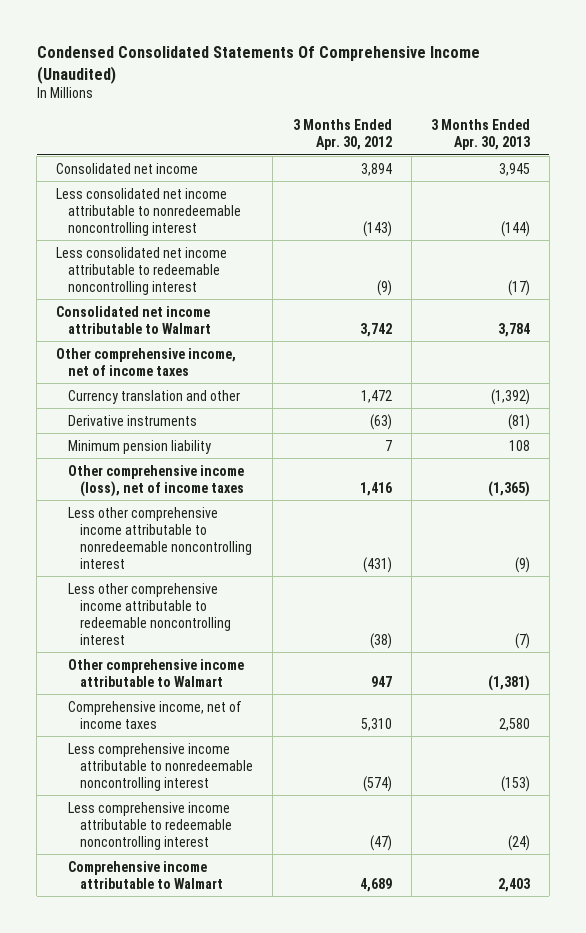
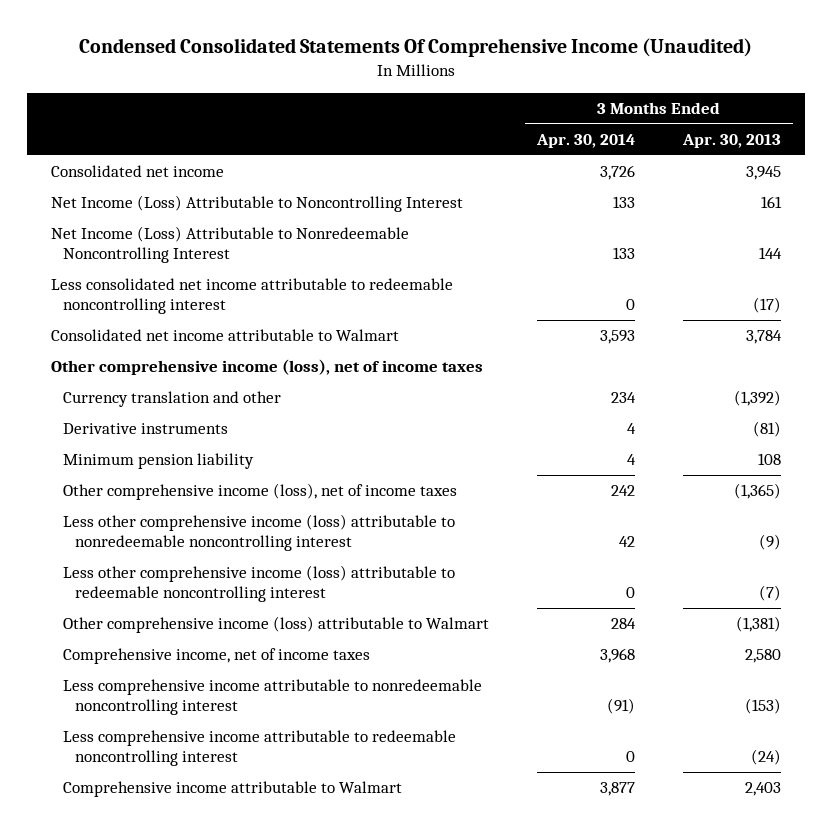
- | 3 Months Ended Apr. 30, 2012 | 3 Months Ended Apr. 30, 2013
+ | 3 Months Ended Apr. 30, 2014 | 3 Months Ended Apr. 30, 2013
- Less consolidated net income attributable to nonredeemable noncontrolling interest | (143) | (144)
+ Net Income (Loss) Attributable to Noncontrolling Interest | 133 | 161
+ Net Income (Loss) Attributable to Nonredeemable Noncontrolling Interest | 133 | 144
- Other comprehensive income, net of income taxes
+ Other comprehensive income (loss), net of income taxes
- Less other comprehensive income attributable to nonredeemable noncontrolling interest | (431) | (9)
- Less other comprehensive income attributable to redeemable noncontrolling interest | (38) | (7)
- Other comprehensive income attributable to Walmart | 947 | (1,381)
+ Less other comprehensive income (loss) attributable to nonredeemable noncontrolling interest | 42 | (9)
+ Less other comprehensive income (loss) attributable to redeemable noncontrolling interest | 0 | (7)
+ Other comprehensive income (loss) attributable to Walmart | 284 | (1,381)

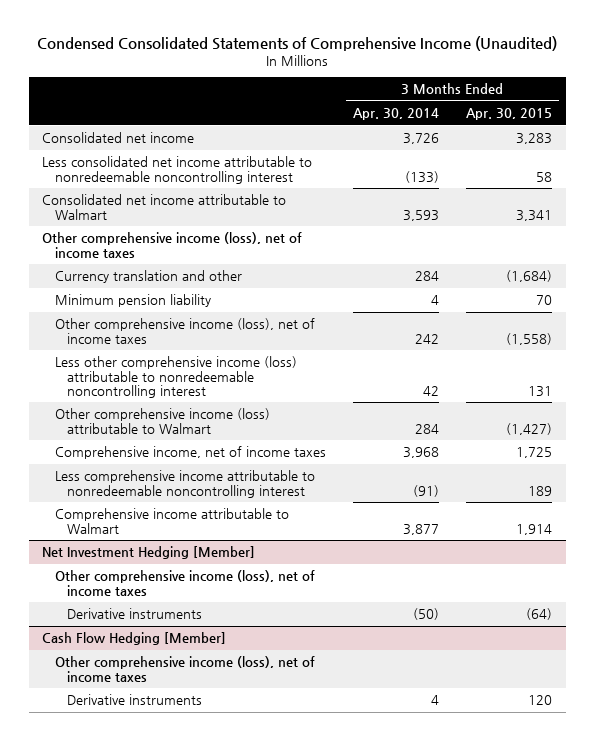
- Condensed Consolidated Statements Of Comprehensive Income (Unaudited)
+ Condensed Consolidated Statements of Comprehensive Income (Unaudited)
- | 3 Months Ended Apr. 30, 2014 | 3 Months Ended Apr. 30, 2013
+ | 3 Months Ended Apr. 30, 2014 | 3 Months Ended Apr. 30, 2015
- Net Income (Loss) Attributable to Noncontrolling Interest | 133 | 161
- Net Income (Loss) Attributable to Nonredeemable Noncontrolling Interest | 133 | 144
- Less consolidated net income attributable to redeemable noncontrolling interest | 0 | (17)
+ Less consolidated net income attributable to nonredeemable noncontrolling interest | (133) | 58
- Currency translation and other | 234 | (1,392)
- Derivative instruments | 4 | (81)
+ Currency translation and other | 284 | (1,684)
- Less other comprehensive income (loss) attributable to redeemable noncontrolling interest | 0 | (7)
- Less comprehensive income attributable to redeemable noncontrolling interest | 0 | (24)
+ Net Investment Hedging [Member]
+ Other comprehensive income (loss), net of income taxes
+ Derivative instruments | (50) | (64)
+ Cash Flow Hedging [Member]
+ Other comprehensive income (loss), net of income taxes
+ Derivative instruments | 4 | 120

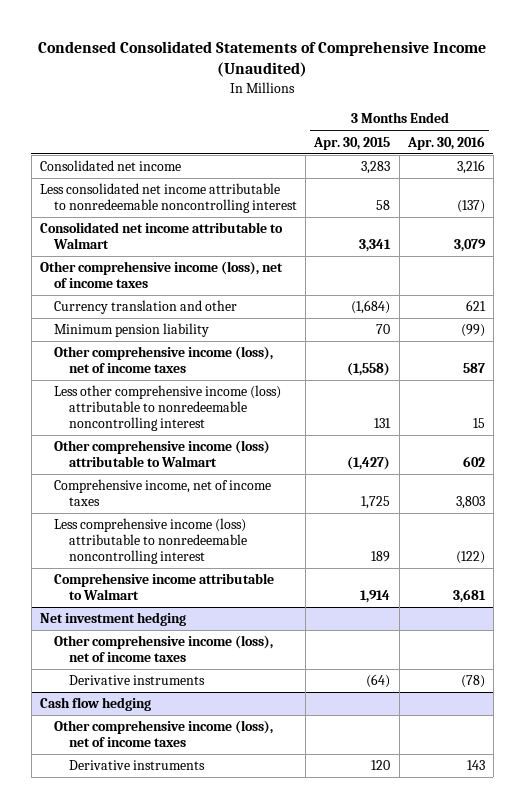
- | 3 Months Ended Apr. 30, 2014 | 3 Months Ended Apr. 30, 2015
+ | 3 Months Ended Apr. 30, 2015 | 3 Months Ended Apr. 30, 2016
- Less comprehensive income attributable to nonredeemable noncontrolling interest | (91) | 189
+ Less comprehensive income (loss) attributable to nonredeemable noncontrolling interest | 189 | (122)
- Net Investment Hedging [Member]
+ Net investment hedging
- Cash Flow Hedging [Member]
+ Cash flow hedging

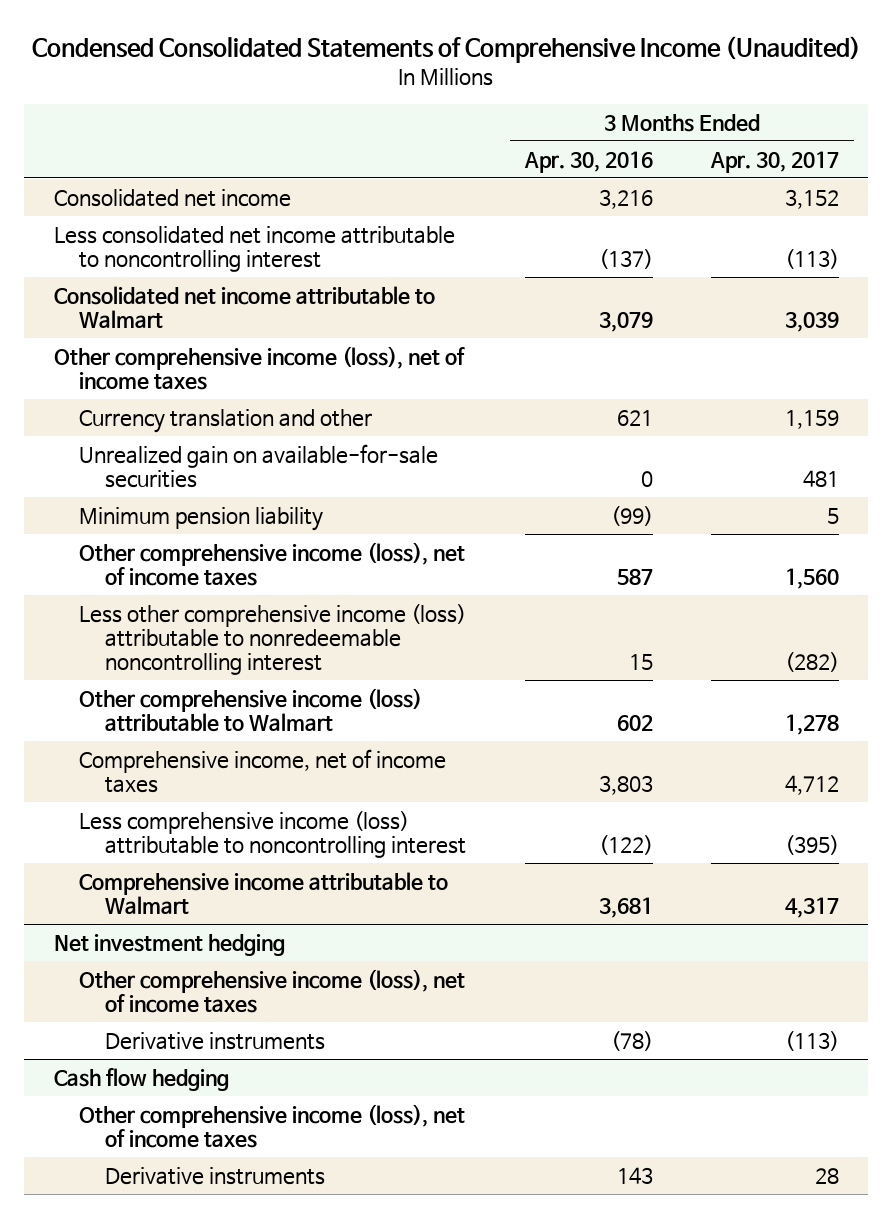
- | 3 Months Ended Apr. 30, 2015 | 3 Months Ended Apr. 30, 2016
+ | 3 Months Ended Apr. 30, 2016 | 3 Months Ended Apr. 30, 2017
- Less consolidated net income attributable to nonredeemable noncontrolling interest | 58 | (137)
+ Less consolidated net income attributable to noncontrolling interest | (137) | (113)
+ Unrealized gain on available-for-sale securities | 0 | 481
- Less comprehensive income (loss) attributable to nonredeemable noncontrolling interest | 189 | (122)
+ Less comprehensive income (loss) attributable to noncontrolling interest | (122) | (395)

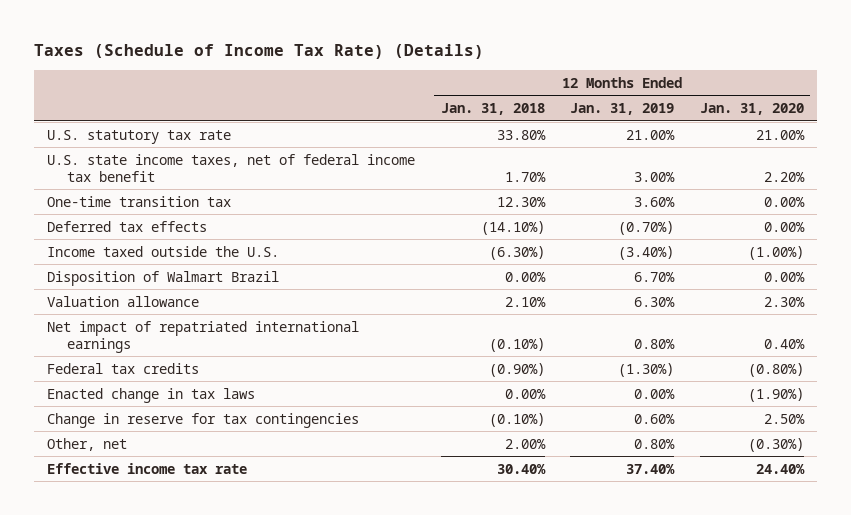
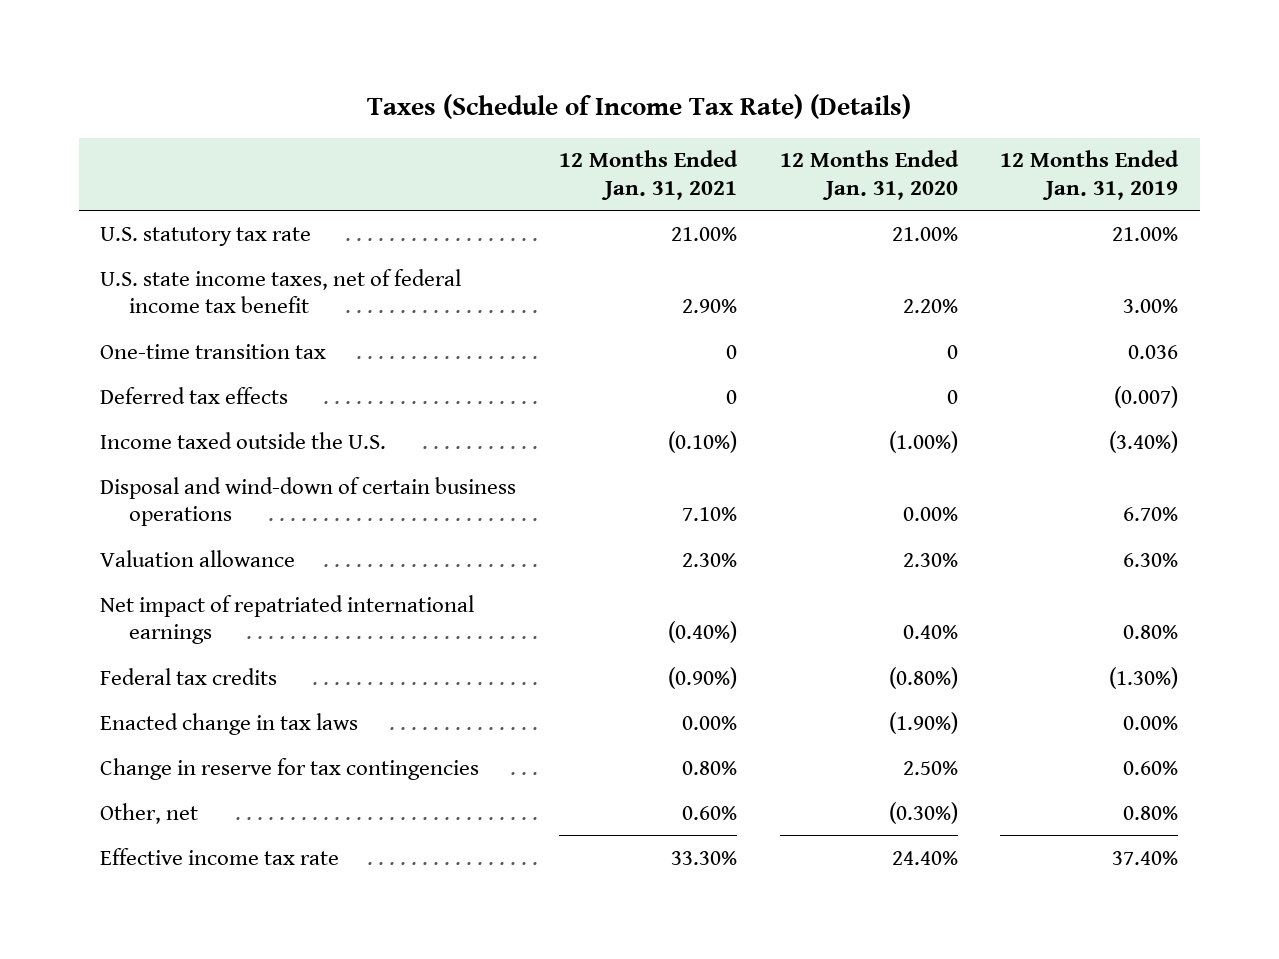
- | 12 Months Ended Jan. 31, 2018 | 12 Months Ended Jan. 31, 2019 | 12 Months Ended Jan. 31, 2020
+ | 12 Months Ended Jan. 31, 2021 | 12 Months Ended Jan. 31, 2020 | 12 Months Ended Jan. 31, 2019
- One-time transition tax | 12.30% | 3.60% | 0.00%
- Deferred tax effects | (14.10%) | (0.70%) | 0.00%
+ One-time transition tax | 0 | 0 | 0.036
+ Deferred tax effects | 0 | 0 | (0.007)
- Disposition of Walmart Brazil | 0.00% | 6.70% | 0.00%
+ Disposal and wind-down of certain business operations | 7.10% | 0.00% | 6.70%

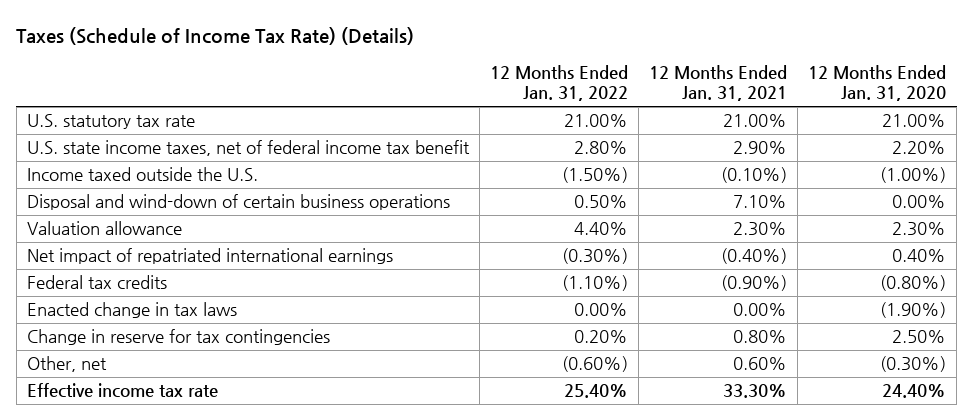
- | 12 Months Ended Jan. 31, 2021 | 12 Months Ended Jan. 31, 2020 | 12 Months Ended Jan. 31, 2019
+ | 12 Months Ended Jan. 31, 2022 | 12 Months Ended Jan. 31, 2021 | 12 Months Ended Jan. 31, 2020
- One-time transition tax | 0 | 0 | 0.036
- Deferred tax effects | 0 | 0 | (0.007)

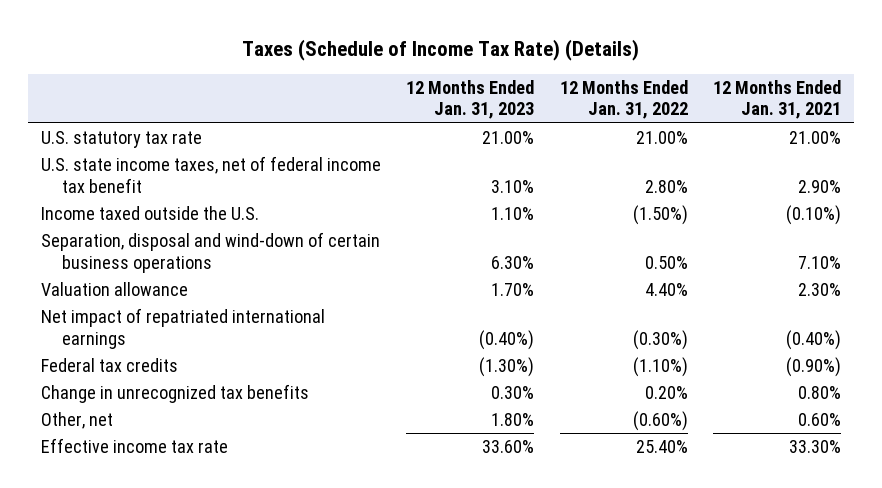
- | 12 Months Ended Jan. 31, 2022 | 12 Months Ended Jan. 31, 2021 | 12 Months Ended Jan. 31, 2020
+ | 12 Months Ended Jan. 31, 2023 | 12 Months Ended Jan. 31, 2022 | 12 Months Ended Jan. 31, 2021
- Disposal and wind-down of certain business operations | 0.50% | 7.10% | 0.00%
+ Separation, disposal and wind-down of certain business operations | 6.30% | 0.50% | 7.10%
- Enacted change in tax laws | 0.00% | 0.00% | (1.90%)
- Change in reserve for tax contingencies | 0.20% | 0.80% | 2.50%
+ Change in unrecognized tax benefits | 0.30% | 0.20% | 0.80%

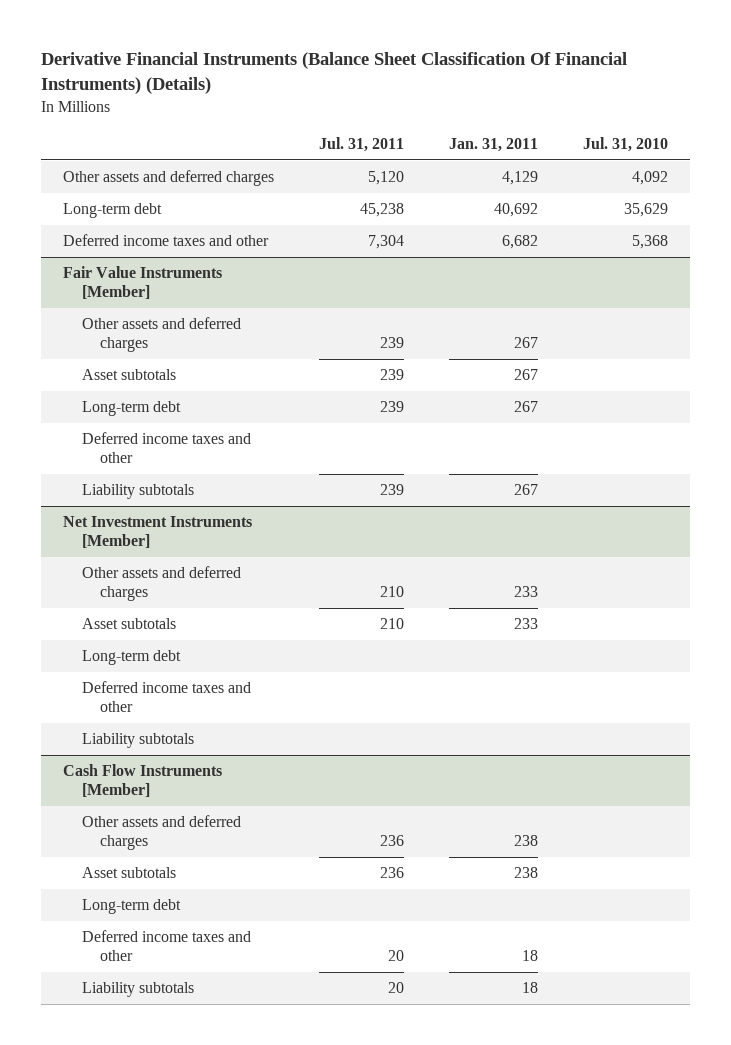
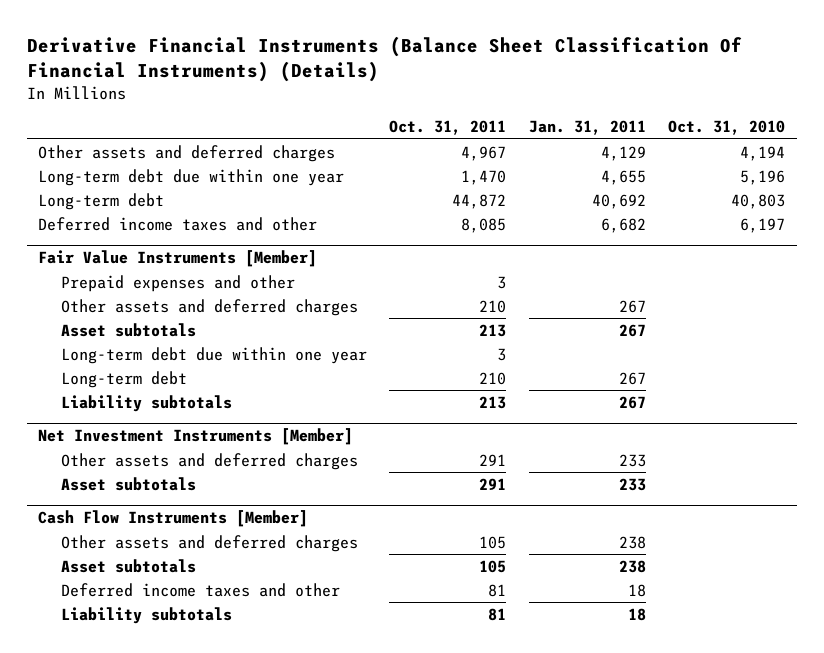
- | Jul. 31, 2011 | Jan. 31, 2011 | Jul. 31, 2010
+ | Oct. 31, 2011 | Jan. 31, 2011 | Oct. 31, 2010
+ Long-term debt due within one year | 1,470 | 4,655 | 5,196
@ Fair Value Instruments [Member]
+ Prepaid expenses and other | 3 | |
+ Long-term debt due within one year | 3 | |
- Deferred income taxes and other
@ Net Investment Instruments [Member]
- Long-term debt
- Deferred income taxes and other
- Liability subtotals
@ Cash Flow Instruments [Member]
- Long-term debt

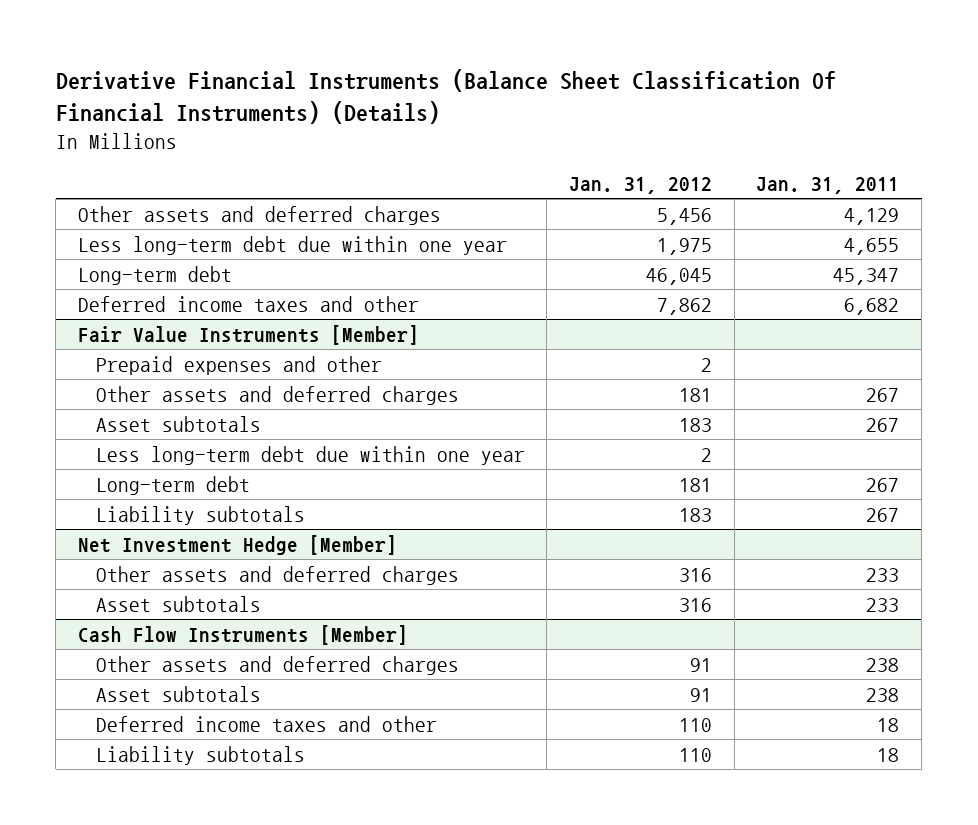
- | Oct. 31, 2011 | Jan. 31, 2011 | Oct. 31, 2010
+ | Jan. 31, 2012 | Jan. 31, 2011
- Long-term debt due within one year | 1,470 | 4,655 | 5,196
- Long-term debt | 44,872 | 40,692 | 40,803
+ Less long-term debt due within one year | 1,975 | 4,655
+ Long-term debt | 46,045 | 45,347
@ Fair Value Instruments [Member]
- Long-term debt due within one year | 3 | |
+ Less long-term debt due within one year | 2 |
- Net Investment Instruments [Member]
+ Net Investment Hedge [Member]

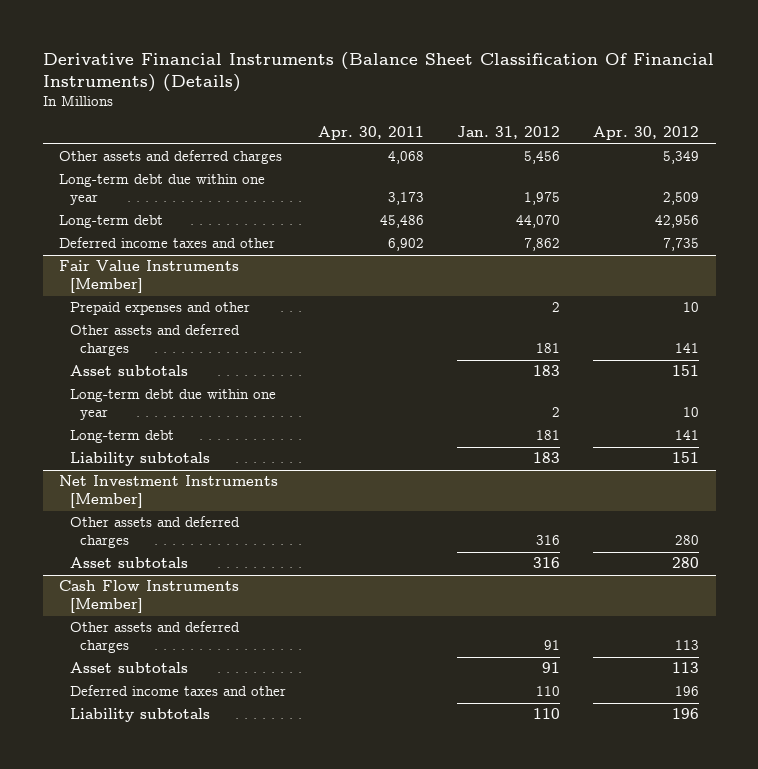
- | Jan. 31, 2012 | Jan. 31, 2011
+ | Apr. 30, 2011 | Jan. 31, 2012 | Apr. 30, 2012
- Less long-term debt due within one year | 1,975 | 4,655
- Long-term debt | 46,045 | 45,347
+ Long-term debt due within one year | 3,173 | 1,975 | 2,509
+ Long-term debt | 45,486 | 44,070 | 42,956
@ Fair Value Instruments [Member]
- Less long-term debt due within one year | 2 |
+ Long-term debt due within one year | | 2 | 10
- Net Investment Hedge [Member]
+ Net Investment Instruments [Member]

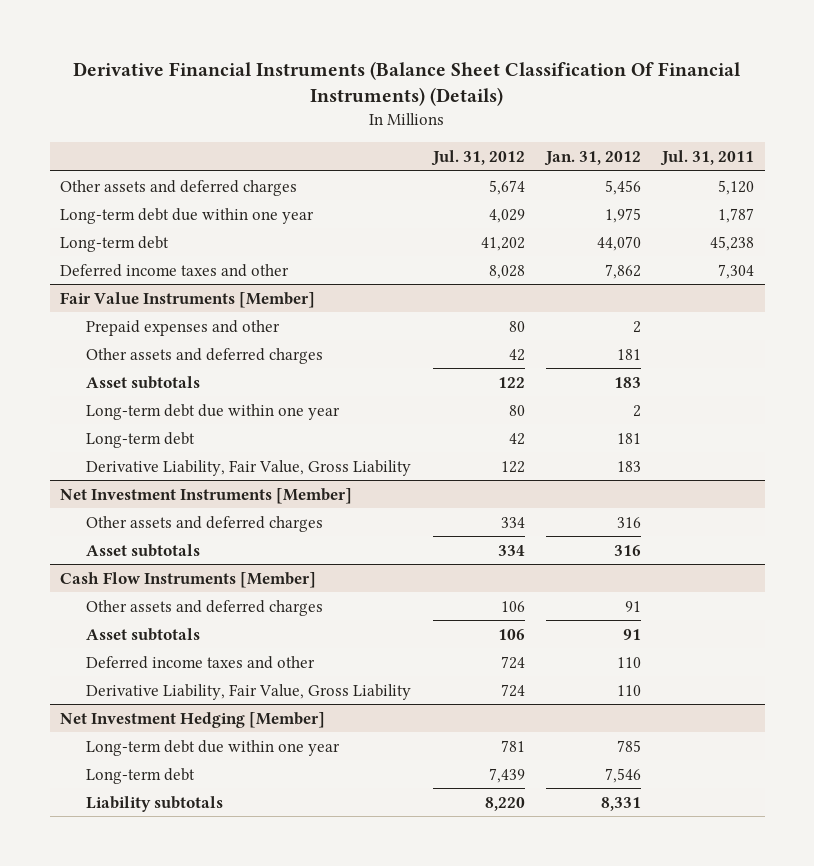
- | Apr. 30, 2011 | Jan. 31, 2012 | Apr. 30, 2012
+ | Jul. 31, 2012 | Jan. 31, 2012 | Jul. 31, 2011
@ Fair Value Instruments [Member]
- Liability subtotals | | 183 | 151
+ Derivative Liability, Fair Value, Gross Liability | 122 | 183 |
@ Cash Flow Instruments [Member]
- Liability subtotals | | 110 | 196
+ Derivative Liability, Fair Value, Gross Liability | 724 | 110 |
+ Net Investment Hedging [Member]
+ Long-term debt due within one year | 781 | 785 |
+ Long-term debt | 7,439 | 7,546 |
+ Liability subtotals | 8,220 | 8,331 |

